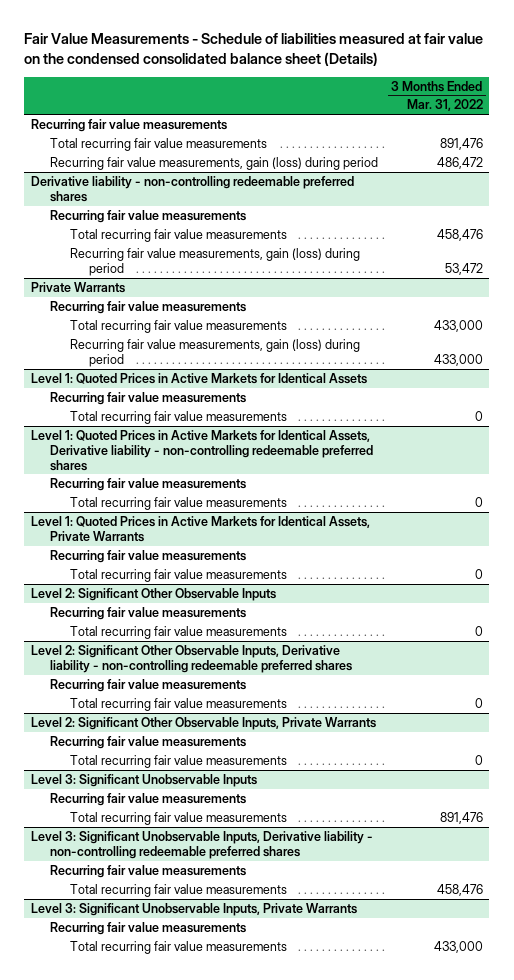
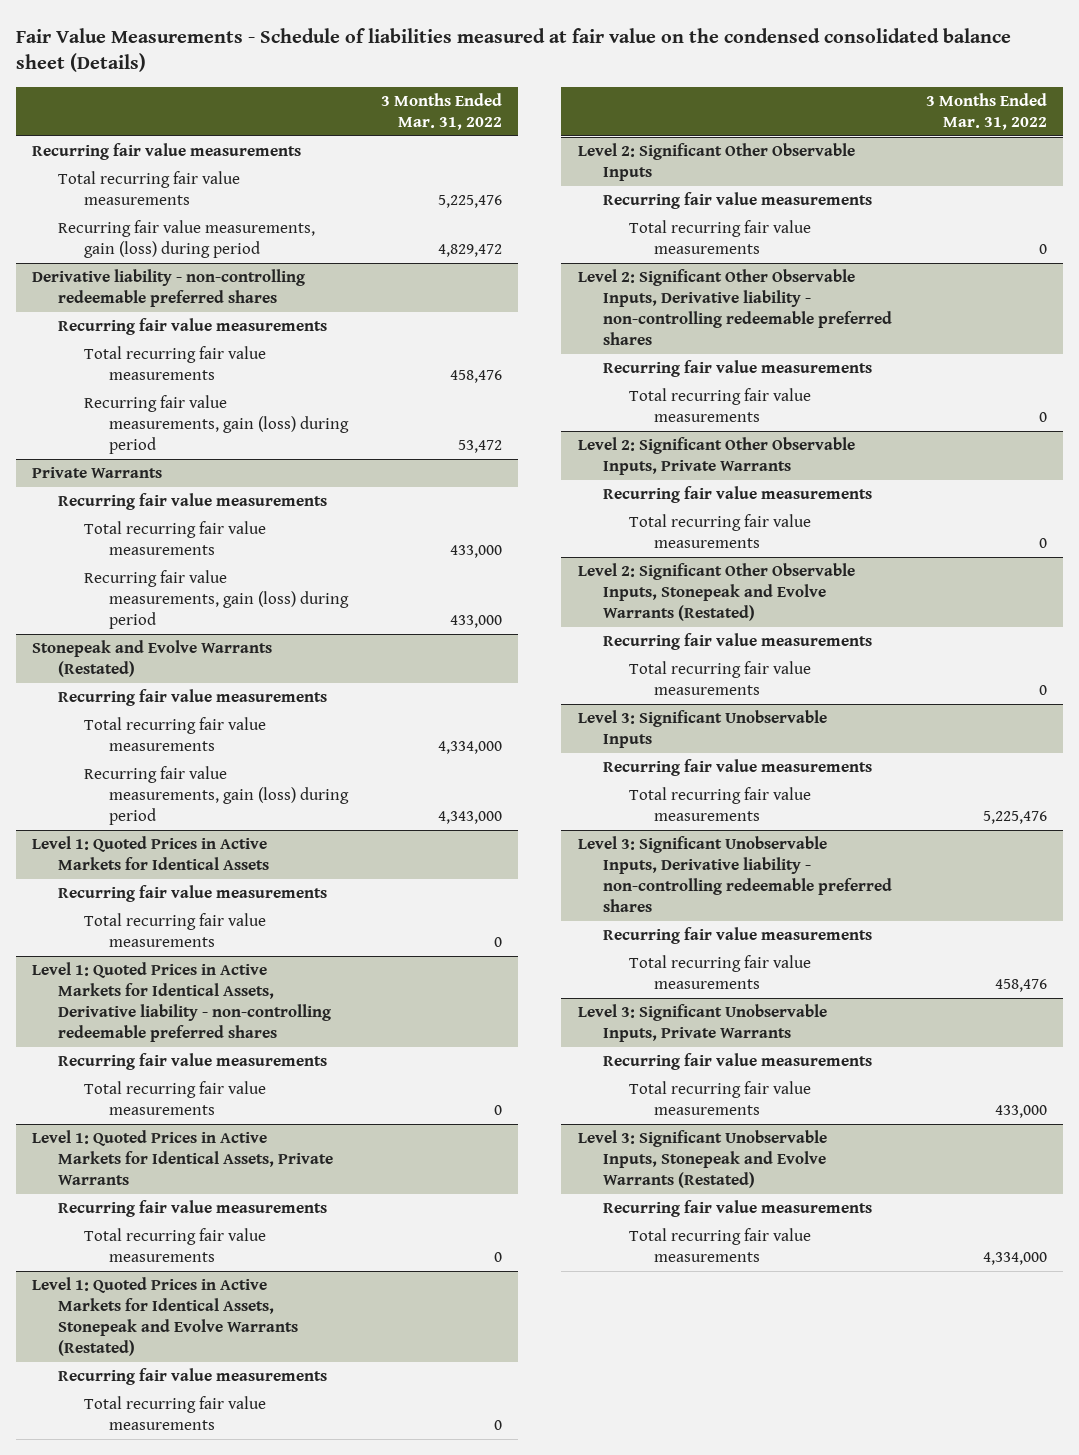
- Total recurring fair value measurements | 891,476
- Recurring fair value measurements, gain (loss) during period | 486,472
+ Total recurring fair value measurements | 5,225,476
+ Recurring fair value measurements, gain (loss) during period | 4,829,472
+ Stonepeak and Evolve Warrants (Restated)
+ Recurring fair value measurements
+ Total recurring fair value measurements | 4,334,000
+ Recurring fair value measurements, gain (loss) during period | 4,343,000
+ Level 1: Quoted Prices in Active Markets for Identical Assets, Stonepeak and Evolve Warrants (Restated)
+ Recurring fair value measurements
+ Total recurring fair value measurements | 0
+ Level 2: Significant Other Observable Inputs, Stonepeak and Evolve Warrants (Restated)
+ Recurring fair value measurements
+ Total recurring fair value measurements | 0
@ Level 3: Significant Unobservable Inputs
- Total recurring fair value measurements | 891,476
+ Total recurring fair value measurements | 5,225,476
+ Level 3: Significant Unobservable Inputs, Stonepeak and Evolve Warrants (Restated)
+ Recurring fair value measurements
+ Total recurring fair value measurements | 4,334,000

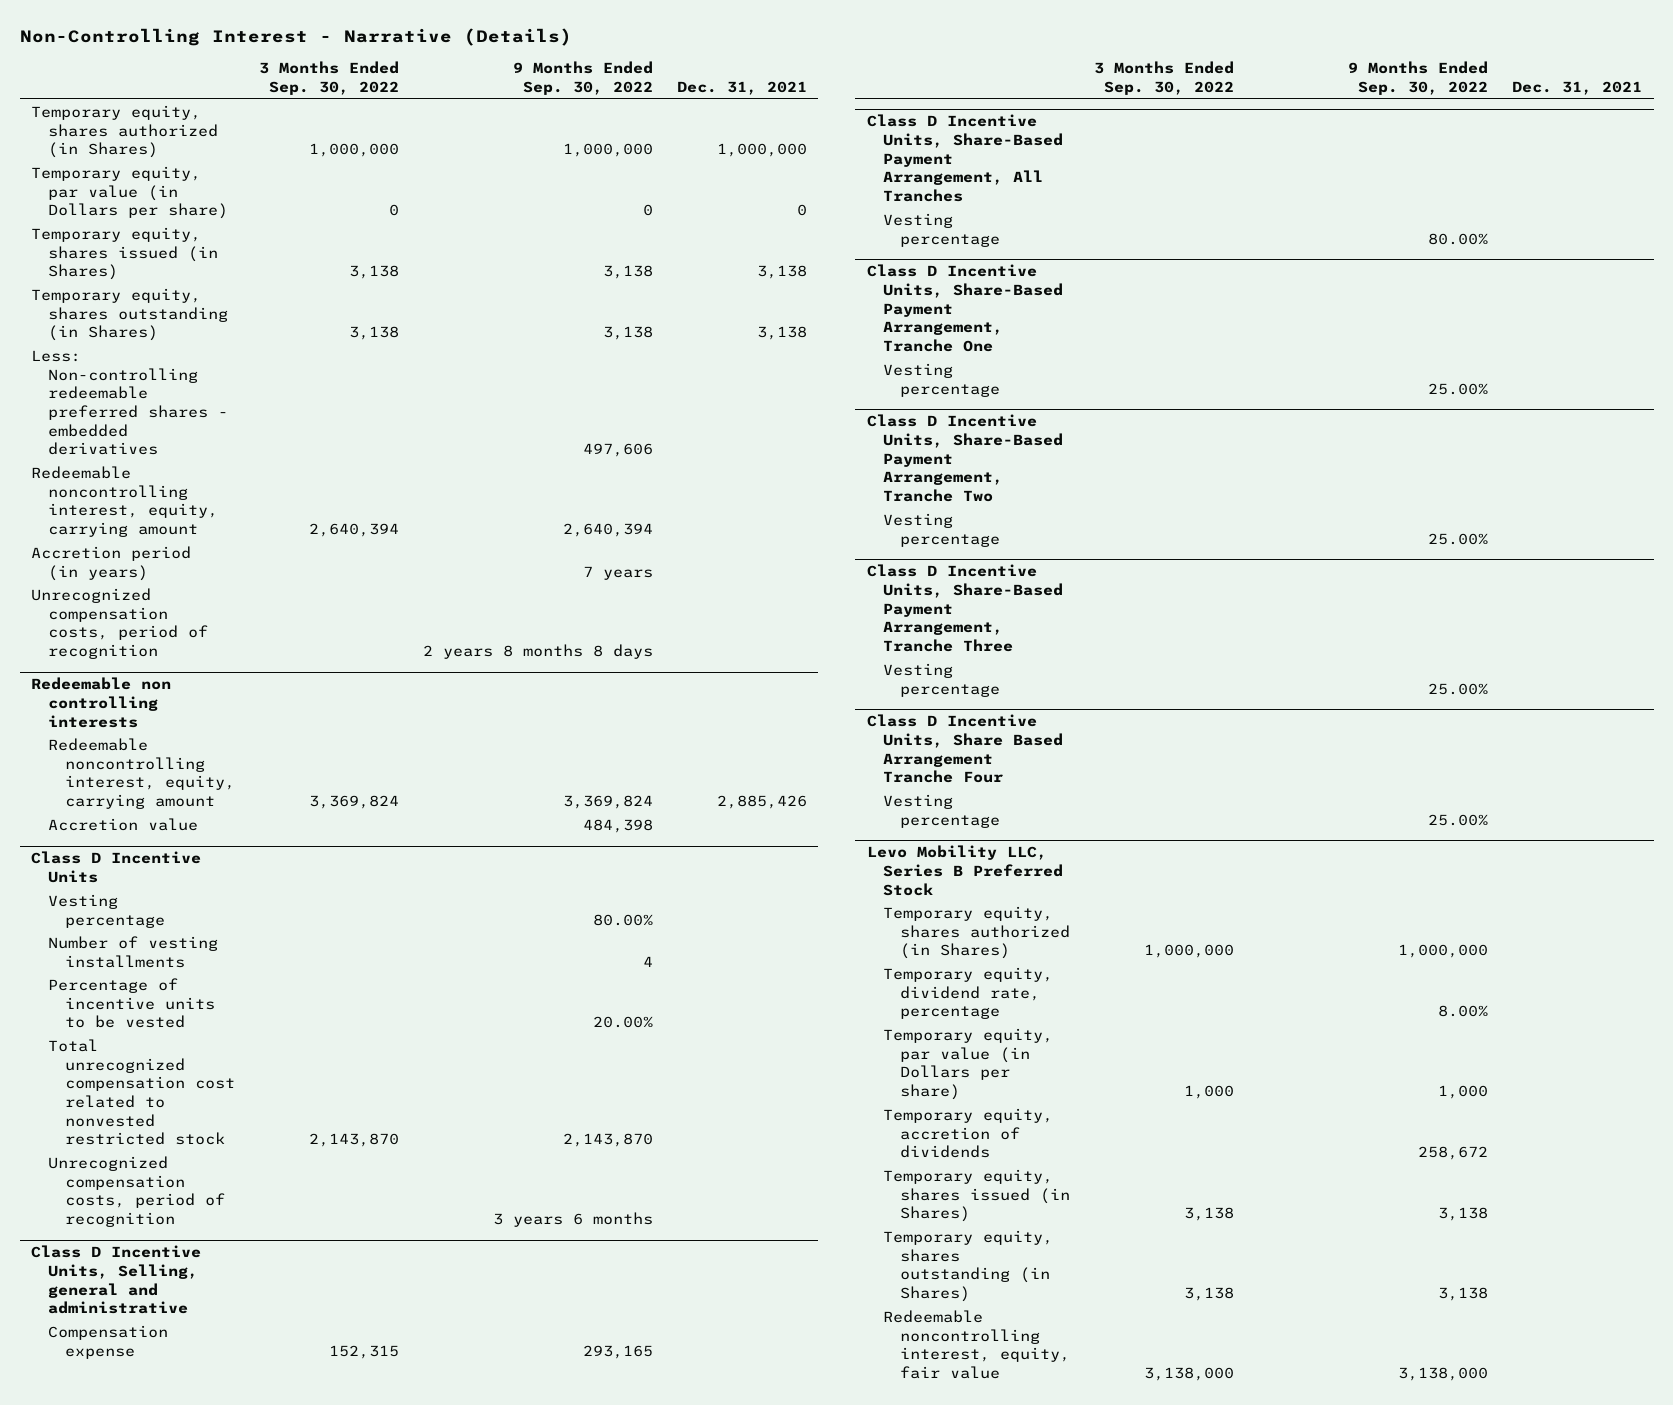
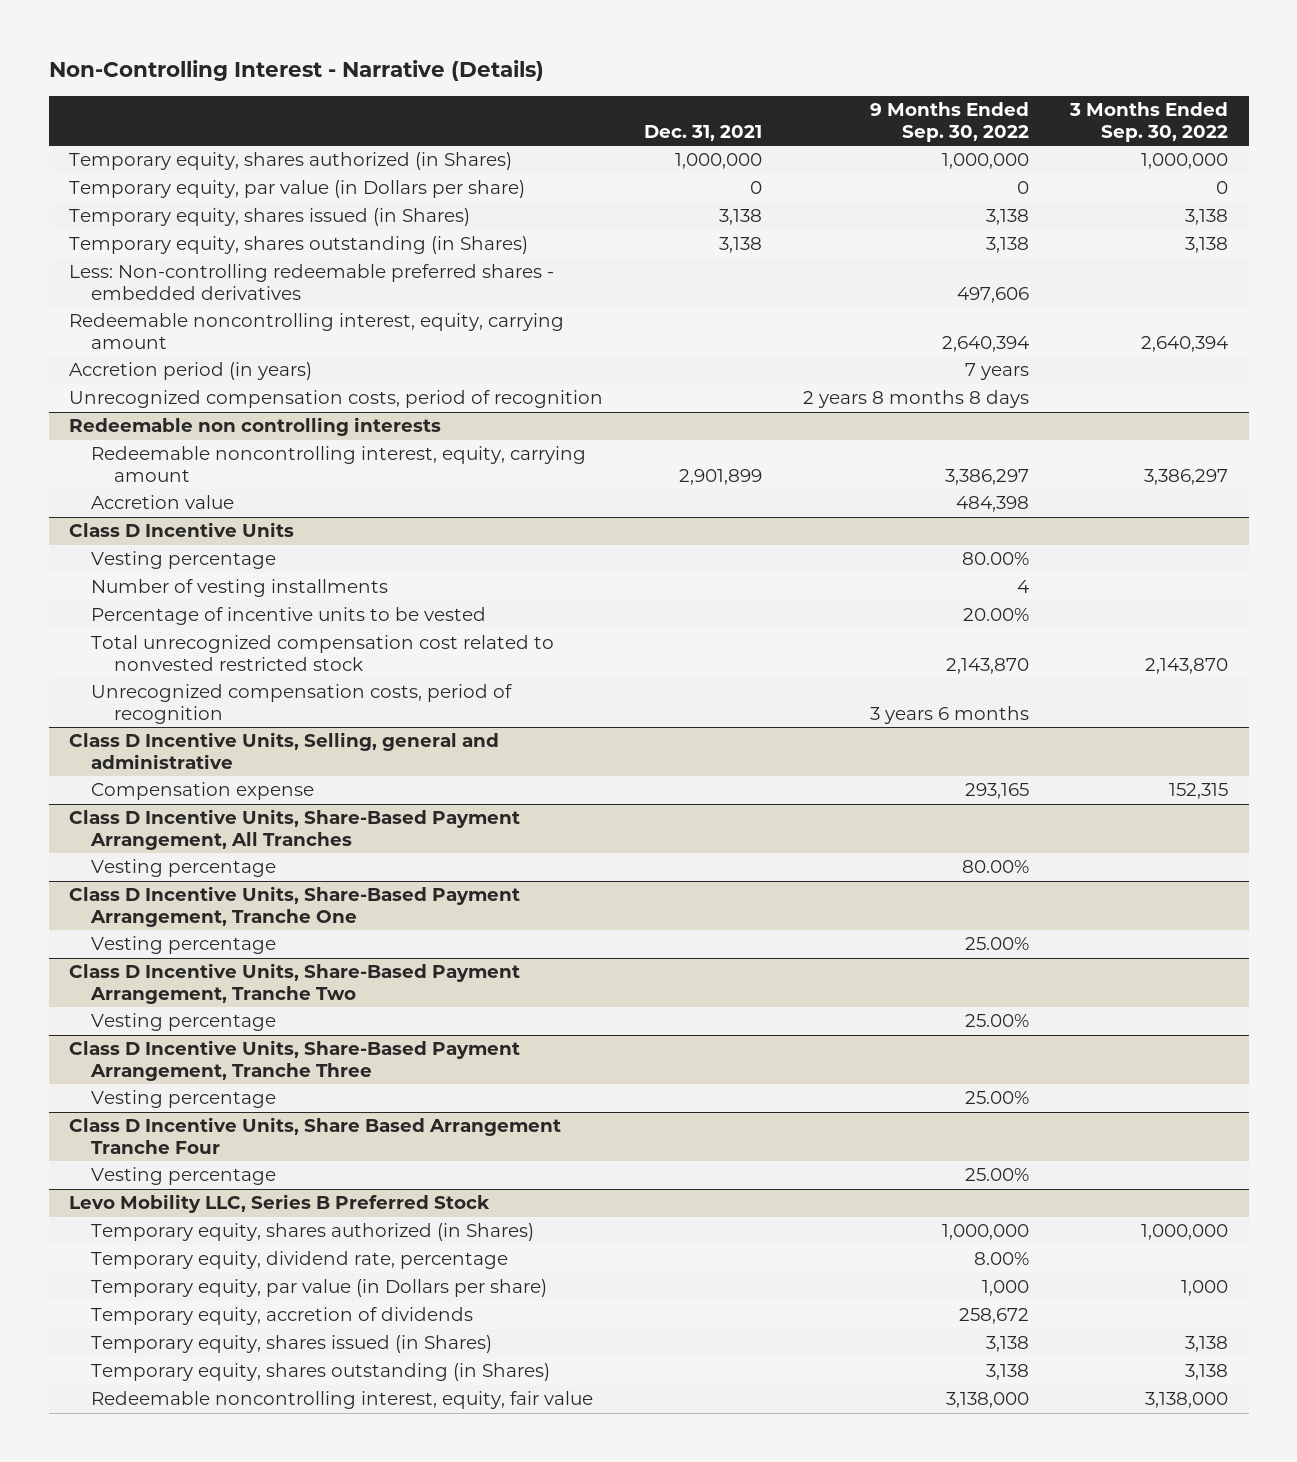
- | 3 Months Ended Sep. 30, 2022 | 9 Months Ended Sep. 30, 2022 | Dec. 31, 2021
+ | Dec. 31, 2021 | 9 Months Ended Sep. 30, 2022 | 3 Months Ended Sep. 30, 2022
@ Redeemable non controlling interests
- Redeemable noncontrolling interest, equity, carrying amount | 3,369,824 | 3,369,824 | 2,885,426
+ Redeemable noncontrolling interest, equity, carrying amount | 2,901,899 | 3,386,297 | 3,386,297

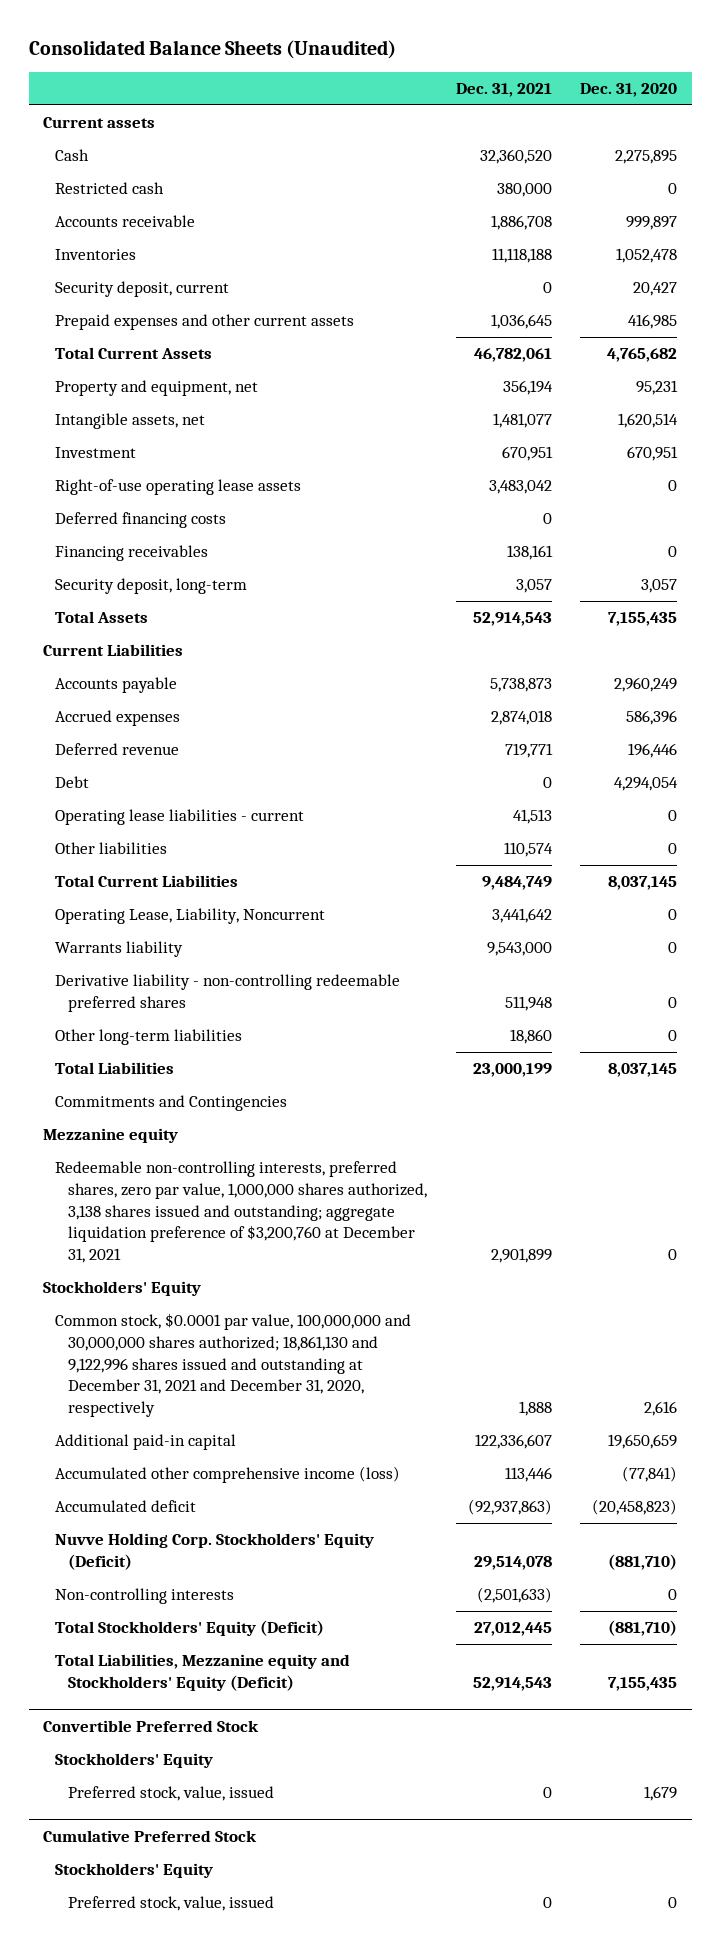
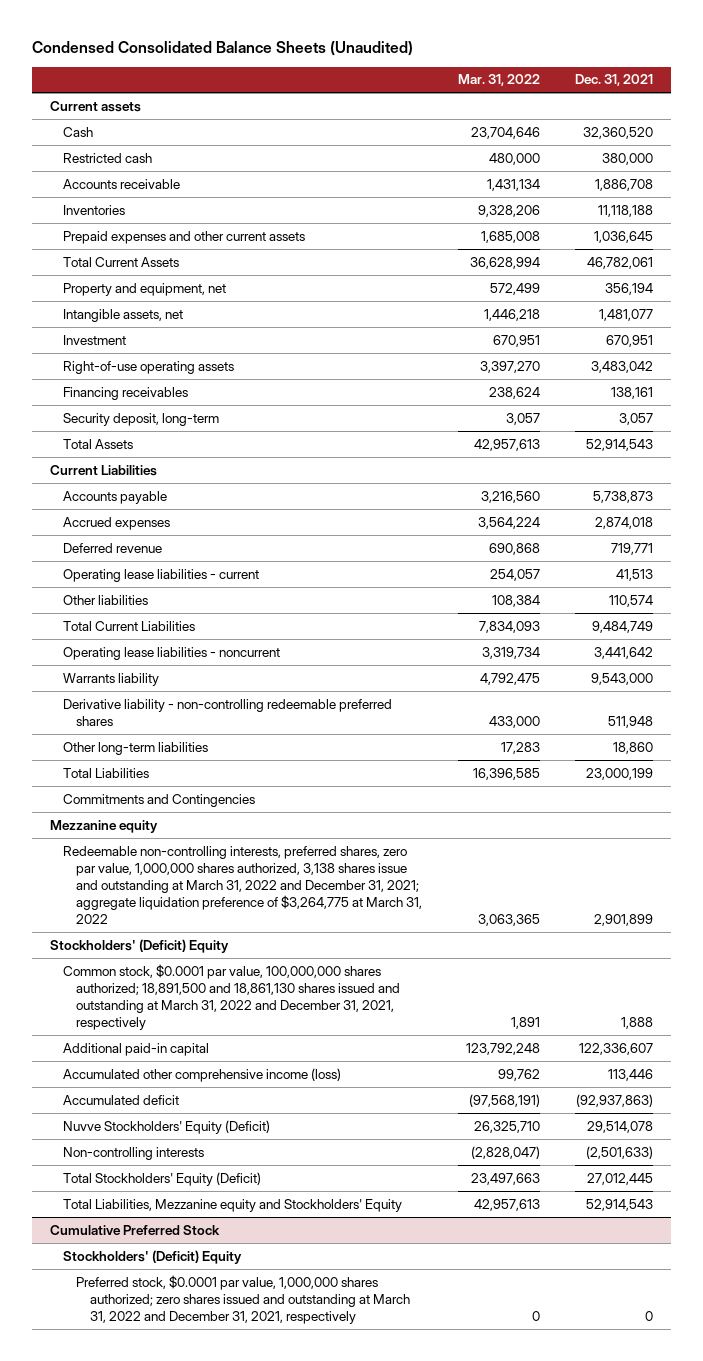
- Consolidated Balance Sheets (Unaudited)
+ Condensed Consolidated Balance Sheets (Unaudited)
- | Dec. 31, 2021 | Dec. 31, 2020
+ | Mar. 31, 2022 | Dec. 31, 2021
- Security deposit, current | 0 | 20,427
- Right-of-use operating lease assets | 3,483,042 | 0
- Deferred financing costs | 0 |
+ Right-of-use operating assets | 3,397,270 | 3,483,042
- Debt | 0 | 4,294,054
- Operating Lease, Liability, Noncurrent | 3,441,642 | 0
+ Operating lease liabilities - noncurrent | 3,319,734 | 3,441,642
- Redeemable non-controlling interests, preferred shares, zero par value, 1,000,000 shares authorized, 3,138 shares issued and outstanding; aggregate liquidation preference of $3,200,760 at December 31, 2021 | 2,901,899 | 0
- Stockholders' Equity
- Common stock, $0.0001 par value, 100,000,000 and 30,000,000 shares authorized; 18,861,130 and 9,122,996 shares issued and outstanding at December 31, 2021 and December 31, 2020, respectively | 1,888 | 2,616
+ Redeemable non-controlling interests, preferred shares, zero par value, 1,000,000 shares authorized, 3,138 shares issue and outstanding at March 31, 2022 and December 31, 2021; aggregate liquidation preference of $3,264,775 at March 31, 2022 | 3,063,365 | 2,901,899
+ Stockholders' (Deficit) Equity
+ Common stock, $0.0001 par value, 100,000,000 shares authorized; 18,891,500 and 18,861,130 shares issued and outstanding at March 31, 2022 and December 31, 2021, respectively | 1,891 | 1,888
- Nuvve Holding Corp. Stockholders' Equity (Deficit) | 29,514,078 | (881,710)
+ Nuvve Stockholders' Equity (Deficit) | 26,325,710 | 29,514,078
- Total Liabilities, Mezzanine equity and Stockholders' Equity (Deficit) | 52,914,543 | 7,155,435
- Convertible Preferred Stock
- Stockholders' Equity
- Preferred stock, value, issued | 0 | 1,679
+ Total Liabilities, Mezzanine equity and Stockholders' Equity | 42,957,613 | 52,914,543
@ Cumulative Preferred Stock
- Stockholders' Equity
- Preferred stock, value, issued | 0 | 0
+ Stockholders' (Deficit) Equity
+ Preferred stock, $0.0001 par value, 1,000,000 shares authorized; zero shares issued and outstanding at March 31, 2022 and December 31, 2021, respectively | 0 | 0

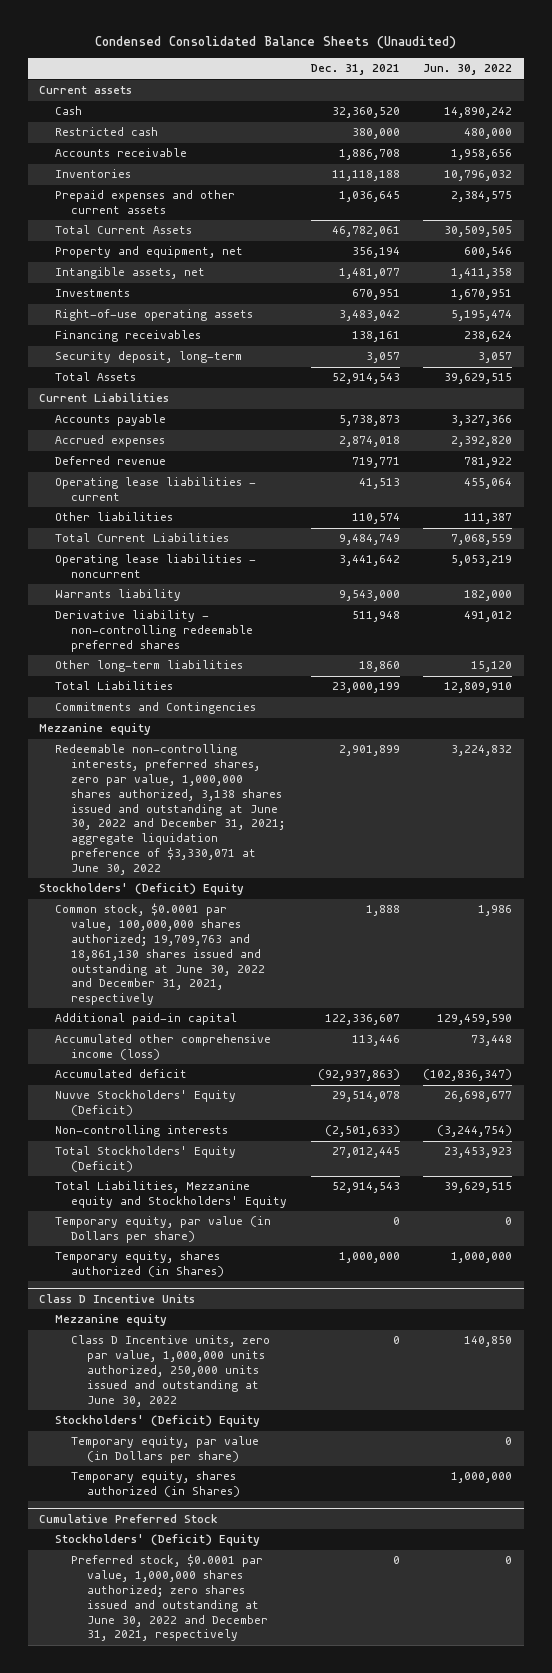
- | Mar. 31, 2022 | Dec. 31, 2021
+ | Dec. 31, 2021 | Jun. 30, 2022
- Investment | 670,951 | 670,951
+ Investments | 670,951 | 1,670,951
- Redeemable non-controlling interests, preferred shares, zero par value, 1,000,000 shares authorized, 3,138 shares issue and outstanding at March 31, 2022 and December 31, 2021; aggregate liquidation preference of $3,264,775 at March 31, 2022 | 3,063,365 | 2,901,899
+ Redeemable non-controlling interests, preferred shares, zero par value, 1,000,000 shares authorized, 3,138 shares issued and outstanding at June 30, 2022 and December 31, 2021; aggregate liquidation preference of $3,330,071 at June 30, 2022 | 2,901,899 | 3,224,832
- Common stock, $0.0001 par value, 100,000,000 shares authorized; 18,891,500 and 18,861,130 shares issued and outstanding at March 31, 2022 and December 31, 2021, respectively | 1,891 | 1,888
+ Common stock, $0.0001 par value, 100,000,000 shares authorized; 19,709,763 and 18,861,130 shares issued and outstanding at June 30, 2022 and December 31, 2021, respectively | 1,888 | 1,986
+ Temporary equity, par value (in Dollars per share) | 0 | 0
+ Temporary equity, shares authorized (in Shares) | 1,000,000 | 1,000,000
+ Class D Incentive Units
+ Mezzanine equity
+ Class D Incentive units, zero par value, 1,000,000 units authorized, 250,000 units issued and outstanding at June 30, 2022 | 0 | 140,850
+ Stockholders' (Deficit) Equity
+ Temporary equity, par value (in Dollars per share) | | 0
+ Temporary equity, shares authorized (in Shares) | | 1,000,000
@ Cumulative Preferred Stock
- Preferred stock, $0.0001 par value, 1,000,000 shares authorized; zero shares issued and outstanding at March 31, 2022 and December 31, 2021, respectively | 0 | 0
+ Preferred stock, $0.0001 par value, 1,000,000 shares authorized; zero shares issued and outstanding at June 30, 2022 and December 31, 2021, respectively | 0 | 0

